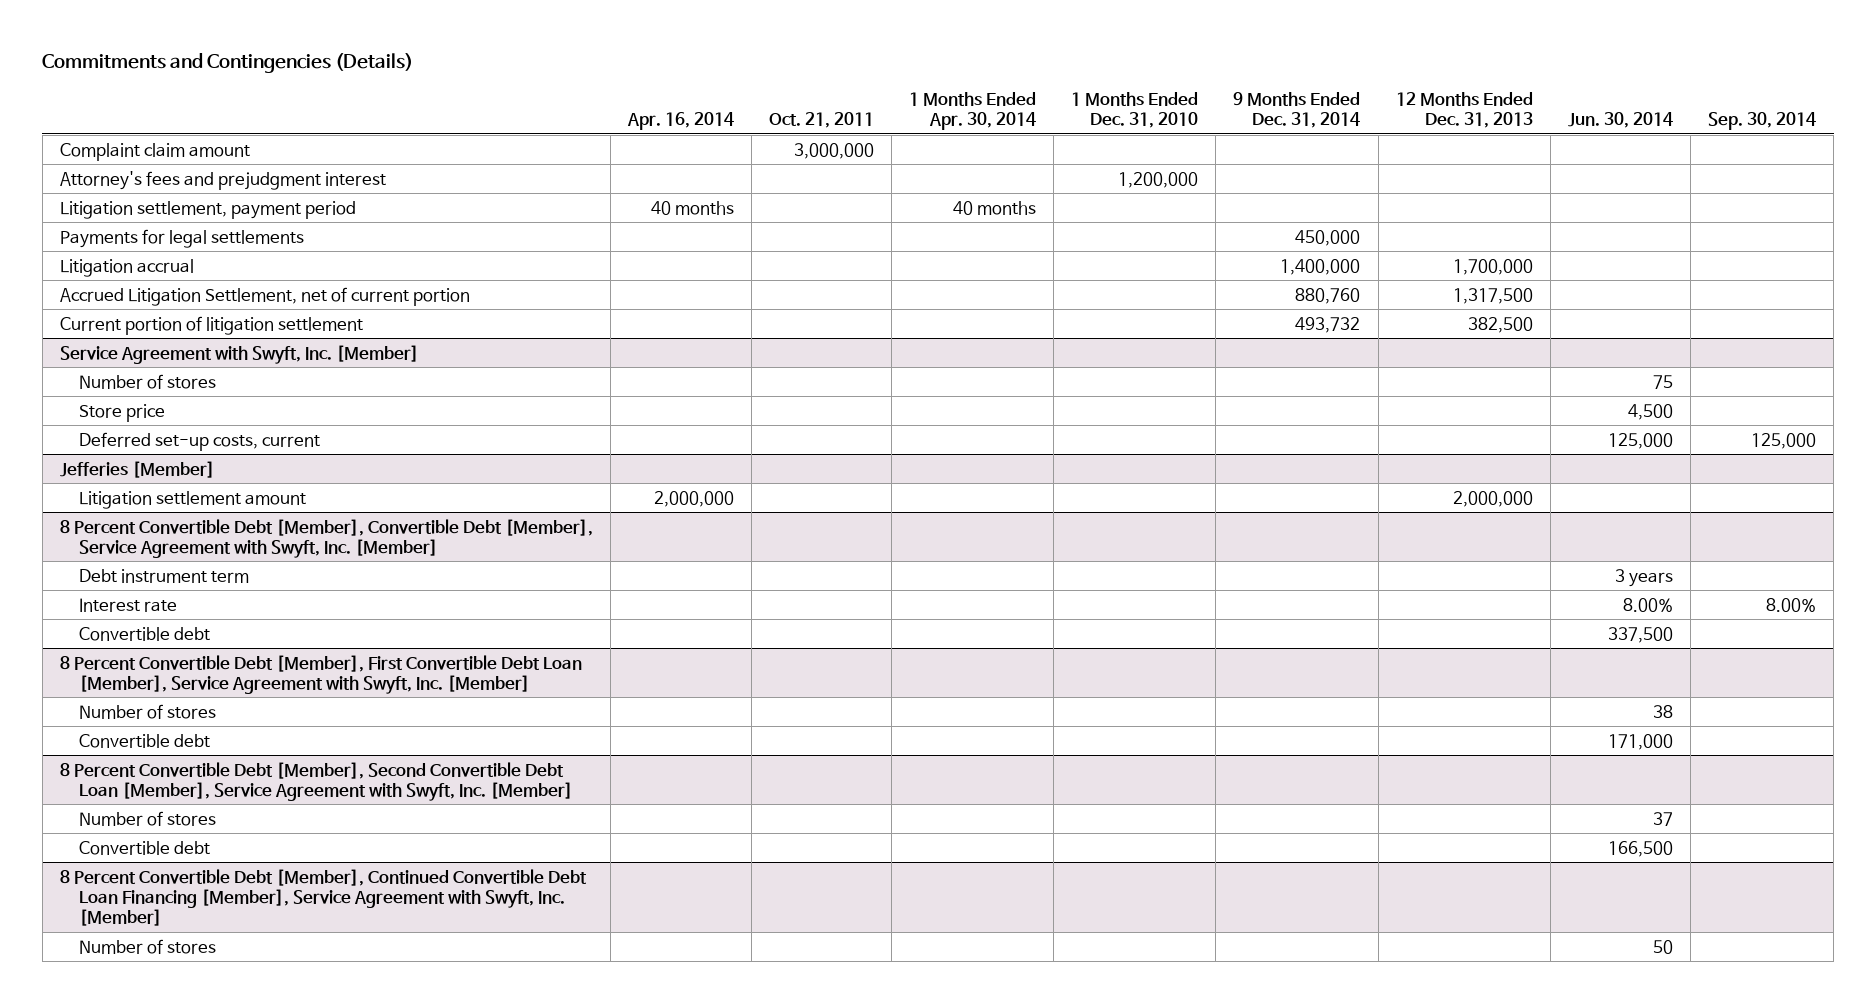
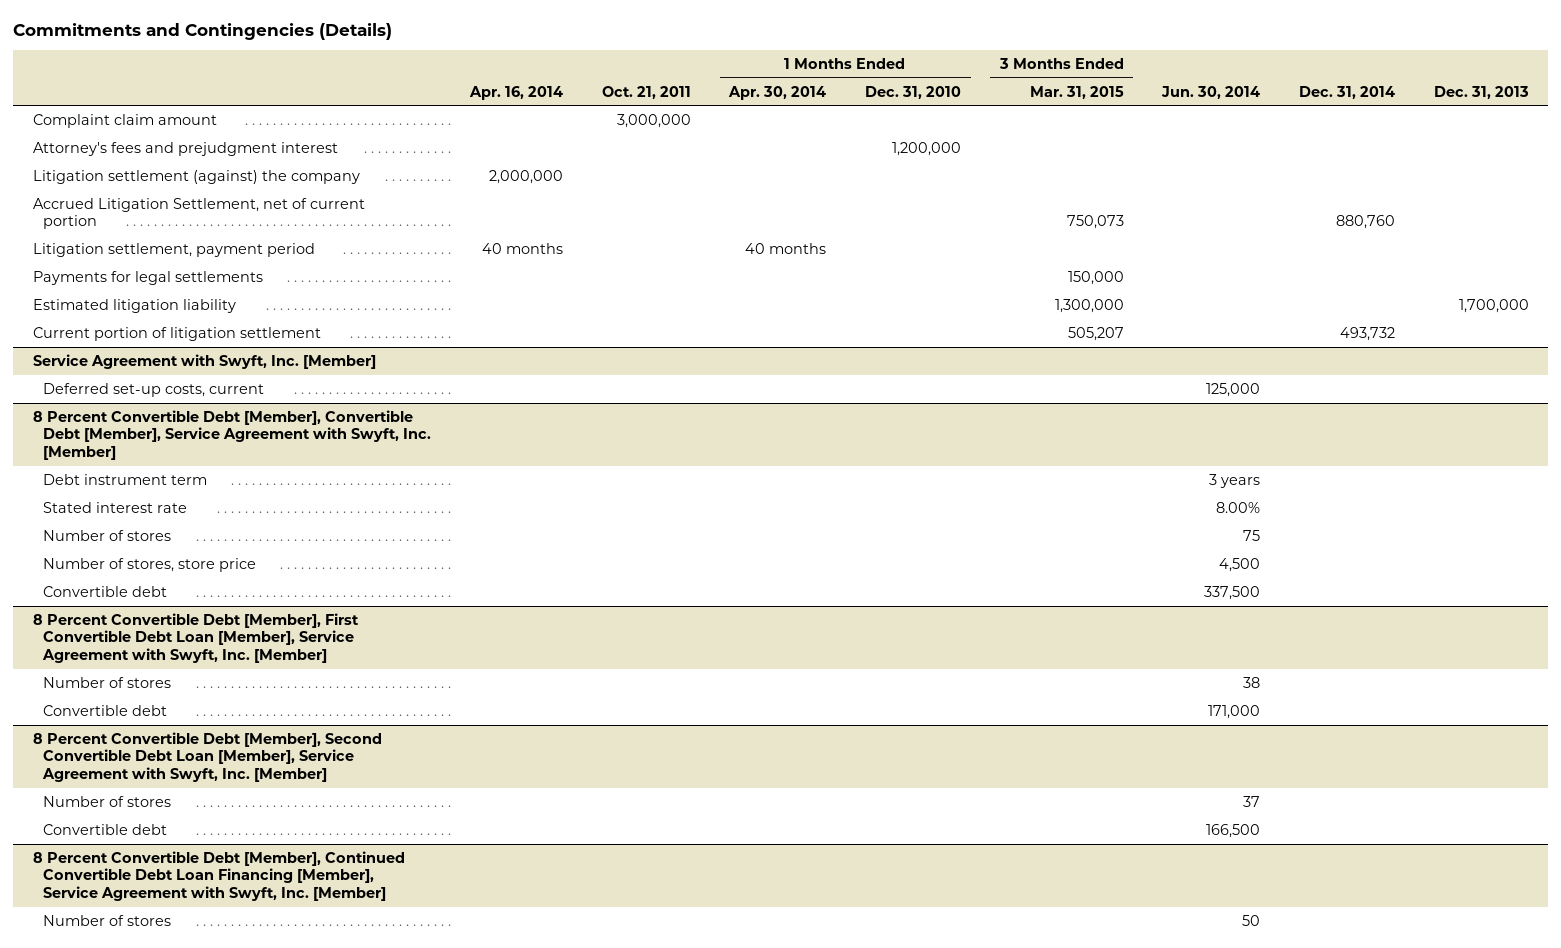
- | Apr. 16, 2014 | Oct. 21, 2011 | 1 Months Ended Apr. 30, 2014 | 1 Months Ended Dec. 31, 2010 | 9 Months Ended Dec. 31, 2014 | 12 Months Ended Dec. 31, 2013 | Jun. 30, 2014 | Sep. 30, 2014
+ | Apr. 16, 2014 | Oct. 21, 2011 | 1 Months Ended Apr. 30, 2014 | 1 Months Ended Dec. 31, 2010 | 3 Months Ended Mar. 31, 2015 | Jun. 30, 2014 | Dec. 31, 2014 | Dec. 31, 2013
+ Litigation settlement (against) the company | 2,000,000 | | | | | | |
moved up: Accrued Litigation Settlement, net of current portion | | | | | 750,073 | | 880,760 |
- Litigation accrual | | | | | 1,400,000 | 1,700,000 | |
+ Estimated litigation liability | | | | | 1,300,000 | | | 1,700,000
@ Service Agreement with Swyft, Inc. [Member]
- Number of stores | | | | | | | 75 |
- Store price | | | | | | | 4,500 |
- Jefferies [Member]
- Litigation settlement amount | 2,000,000 | | | | | 2,000,000 | |
@ 8 Percent Convertible Debt [Member], Convertible Debt [Member], Service Agreement with Swyft, Inc. [Member]
- Interest rate | | | | | | | 8.00% | 8.00%
+ Stated interest rate | | | | | | 8.00% | |
+ Number of stores | | | | | | 75 | |
+ Number of stores, store price | | | | | | 4,500 | |

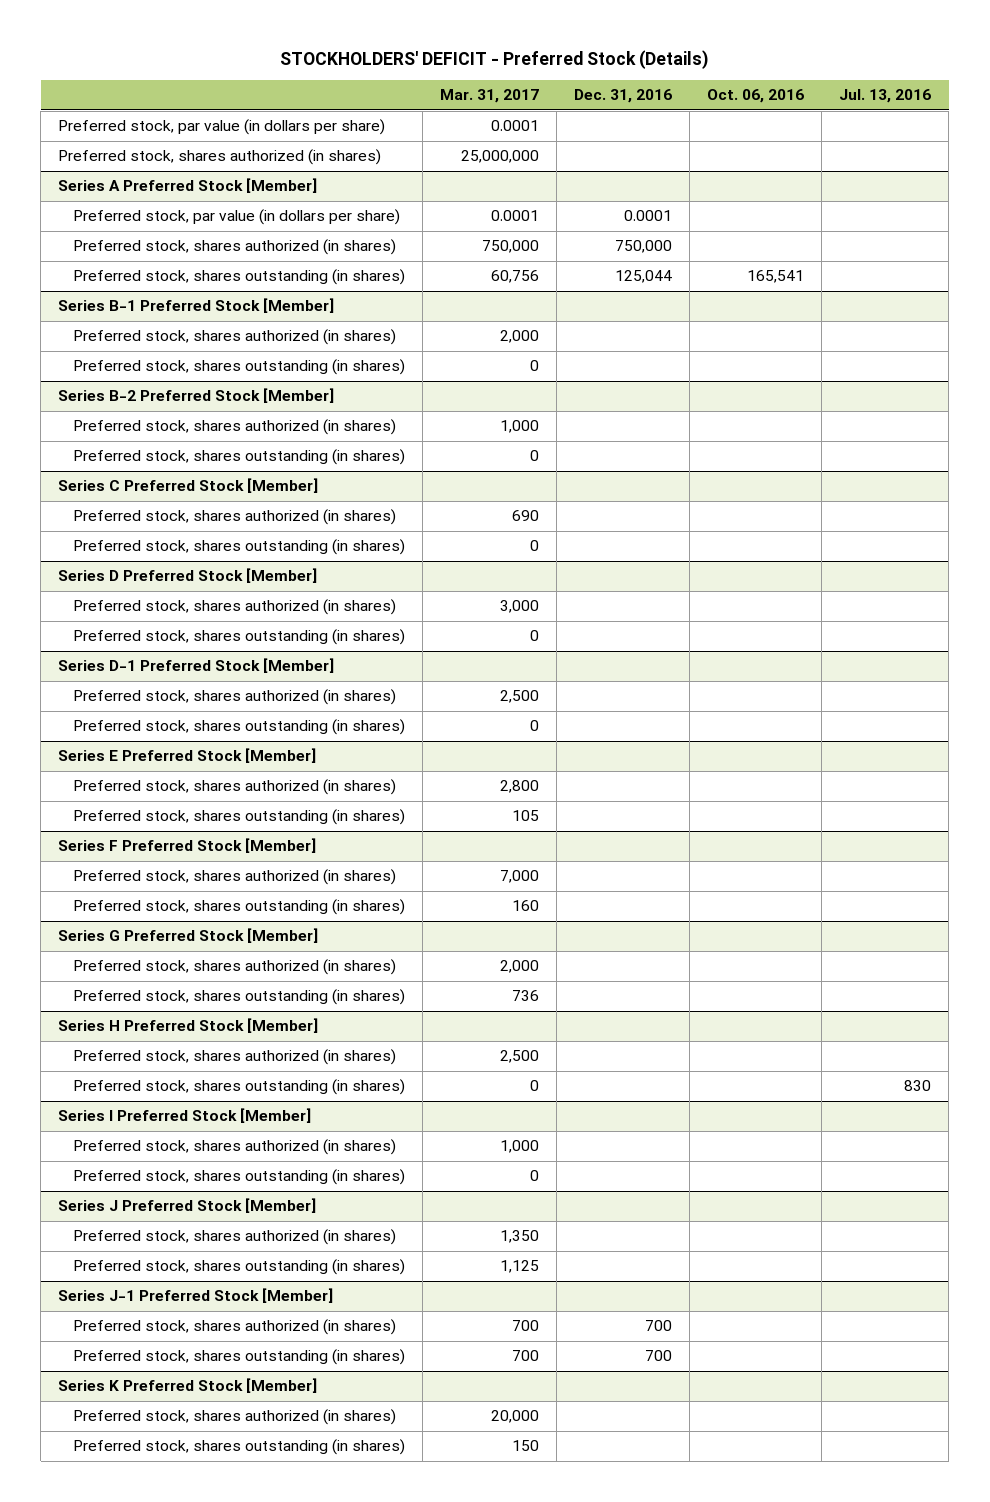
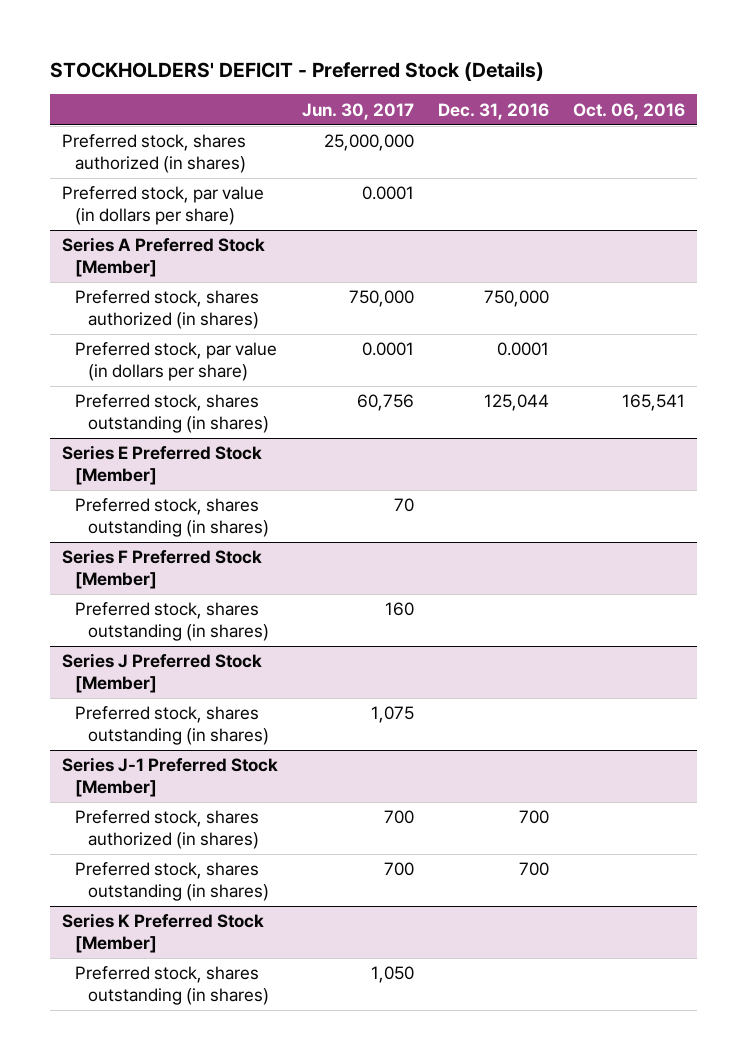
- | Mar. 31, 2017 | Dec. 31, 2016 | Oct. 06, 2016 | Jul. 13, 2016
+ | Jun. 30, 2017 | Dec. 31, 2016 | Oct. 06, 2016
moved down: Preferred stock, par value (in dollars per share) | 0.0001 | |
@ Series A Preferred Stock [Member]
moved down: Preferred stock, par value (in dollars per share) | 0.0001 | 0.0001 |
- Series B-1 Preferred Stock [Member]
- Preferred stock, shares authorized (in shares) | 2,000 | | |
- Preferred stock, shares outstanding (in shares) | 0 | | |
- Series B-2 Preferred Stock [Member]
- Preferred stock, shares authorized (in shares) | 1,000 | | |
- Preferred stock, shares outstanding (in shares) | 0 | | |
- Series C Preferred Stock [Member]
- Preferred stock, shares authorized (in shares) | 690 | | |
- Preferred stock, shares outstanding (in shares) | 0 | | |
- Series D Preferred Stock [Member]
- Preferred stock, shares authorized (in shares) | 3,000 | | |
- Preferred stock, shares outstanding (in shares) | 0 | | |
- Series D-1 Preferred Stock [Member]
- Preferred stock, shares authorized (in shares) | 2,500 | | |
- Preferred stock, shares outstanding (in shares) | 0 | | |
@ Series E Preferred Stock [Member]
- Preferred stock, shares authorized (in shares) | 2,800 | | |
@ Series F Preferred Stock [Member]
- Preferred stock, shares authorized (in shares) | 7,000 | | |
- Series G Preferred Stock [Member]
- Preferred stock, shares authorized (in shares) | 2,000 | | |
- Preferred stock, shares outstanding (in shares) | 736 | | |
- Series H Preferred Stock [Member]
- Preferred stock, shares authorized (in shares) | 2,500 | | |
- Preferred stock, shares outstanding (in shares) | 0 | | | 830
- Series I Preferred Stock [Member]
- Preferred stock, shares authorized (in shares) | 1,000 | | |
- Preferred stock, shares outstanding (in shares) | 0 | | |
@ Series J Preferred Stock [Member]
- Preferred stock, shares authorized (in shares) | 1,350 | | |
@ Series K Preferred Stock [Member]
- Preferred stock, shares authorized (in shares) | 20,000 | | |

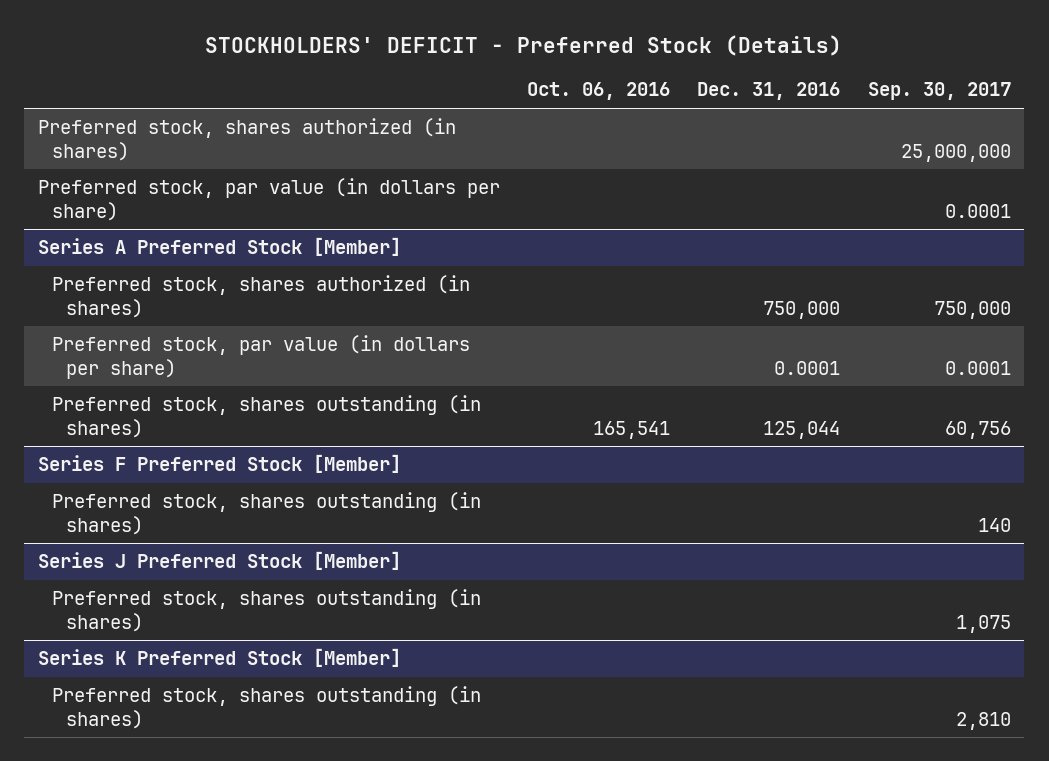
- | Jun. 30, 2017 | Dec. 31, 2016 | Oct. 06, 2016
+ | Oct. 06, 2016 | Dec. 31, 2016 | Sep. 30, 2017
- Series E Preferred Stock [Member]
- Preferred stock, shares outstanding (in shares) | 70 | |
- Series J-1 Preferred Stock [Member]
- Preferred stock, shares authorized (in shares) | 700 | 700 |
- Preferred stock, shares outstanding (in shares) | 700 | 700 |

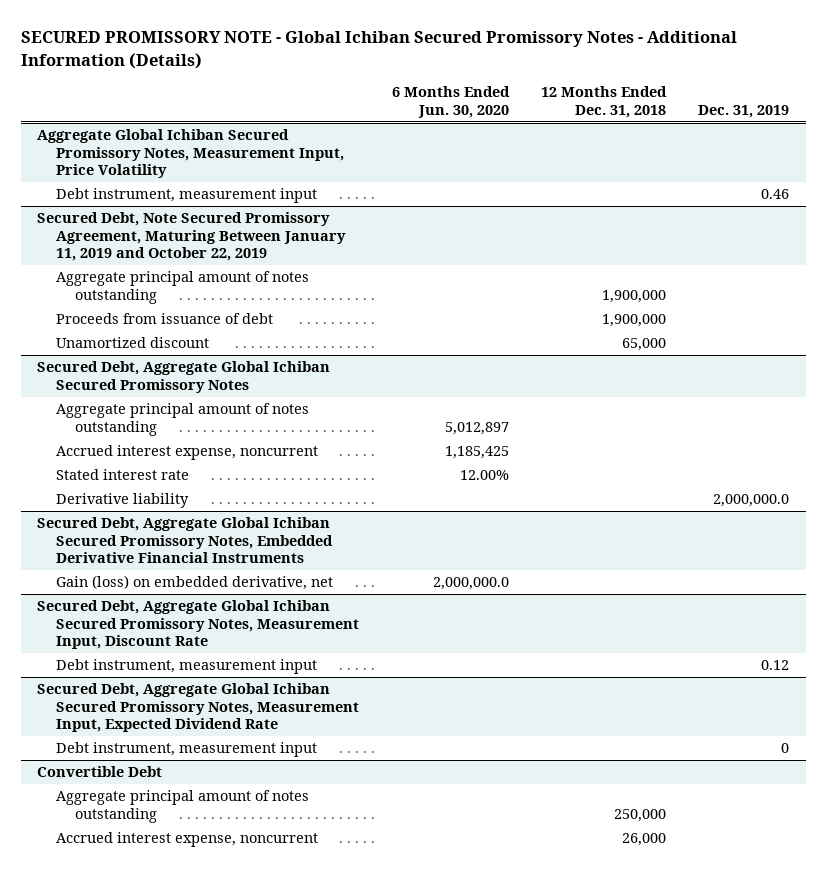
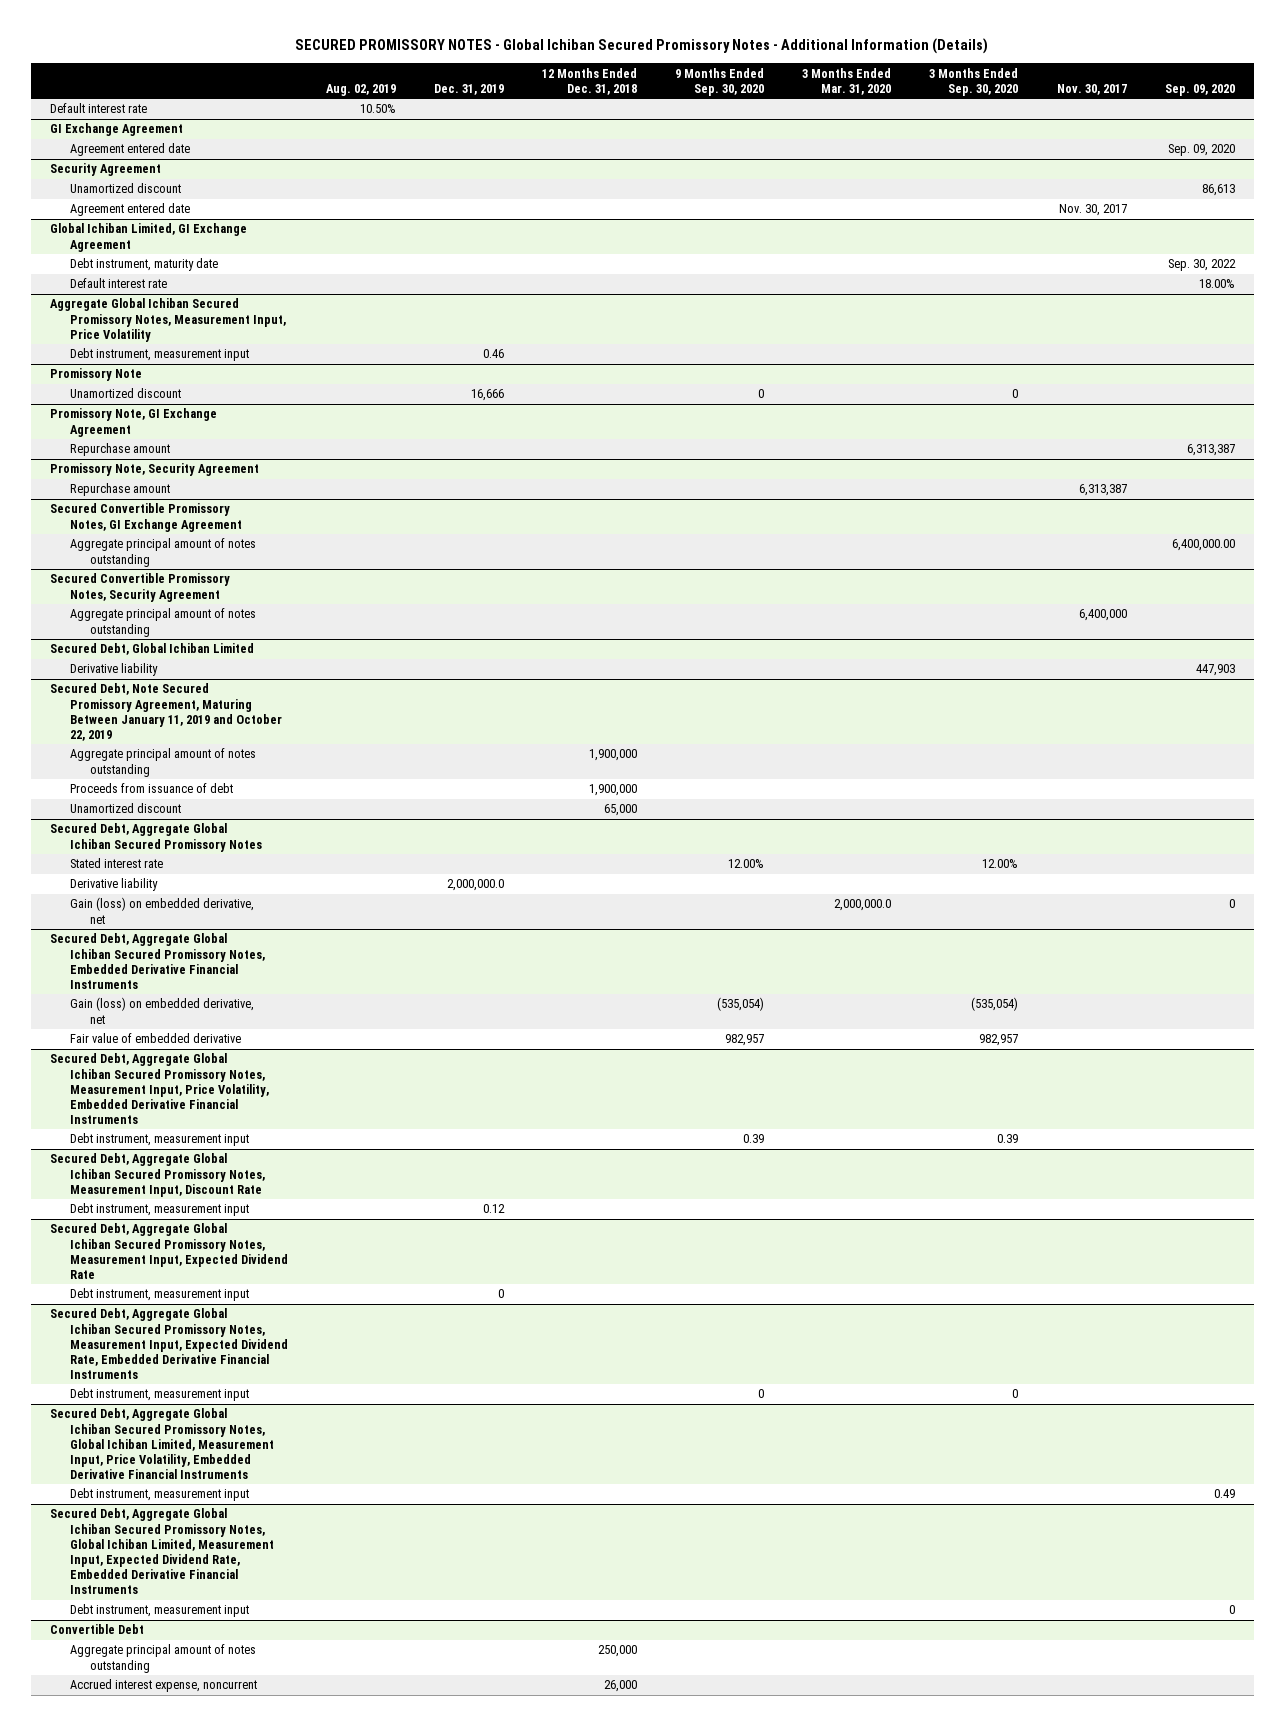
- SECURED PROMISSORY NOTE - Global Ichiban Secured Promissory Notes - Additional Information (Details)
+ SECURED PROMISSORY NOTES - Global Ichiban Secured Promissory Notes - Additional Information (Details)
- | 6 Months Ended Jun. 30, 2020 | 12 Months Ended Dec. 31, 2018 | Dec. 31, 2019
+ | Aug. 02, 2019 | Dec. 31, 2019 | 12 Months Ended Dec. 31, 2018 | 9 Months Ended Sep. 30, 2020 | 3 Months Ended Mar. 31, 2020 | 3 Months Ended Sep. 30, 2020 | Nov. 30, 2017 | Sep. 09, 2020
+ Default interest rate | 10.50% | | | | | | |
+ GI Exchange Agreement
+ Agreement entered date | | | | | | | | Sep. 09, 2020
+ Security Agreement
+ Unamortized discount | | | | | | | | 86,613
+ Agreement entered date | | | | | | | Nov. 30, 2017 |
+ Global Ichiban Limited, GI Exchange Agreement
+ Debt instrument, maturity date | | | | | | | | Sep. 30, 2022
+ Default interest rate | | | | | | | | 18.00%
+ Promissory Note
+ Unamortized discount | | 16,666 | | 0 | | 0 | |
+ Promissory Note, GI Exchange Agreement
+ Repurchase amount | | | | | | | | 6,313,387
+ Promissory Note, Security Agreement
+ Repurchase amount | | | | | | | 6,313,387 |
+ Secured Convertible Promissory Notes, GI Exchange Agreement
+ Aggregate principal amount of notes outstanding | | | | | | | | 6,400,000.00
+ Secured Convertible Promissory Notes, Security Agreement
+ Aggregate principal amount of notes outstanding | | | | | | | 6,400,000 |
+ Secured Debt, Global Ichiban Limited
+ Derivative liability | | | | | | | | 447,903
@ Secured Debt, Aggregate Global Ichiban Secured Promissory Notes
- Aggregate principal amount of notes outstanding | 5,012,897 | |
- Accrued interest expense, noncurrent | 1,185,425 | |
+ Gain (loss) on embedded derivative, net | | | | | 2,000,000.0 | | | 0
@ Secured Debt, Aggregate Global Ichiban Secured Promissory Notes, Embedded Derivative Financial Instruments
+ Fair value of embedded derivative | | | | 982,957 | | 982,957 | |
+ Secured Debt, Aggregate Global Ichiban Secured Promissory Notes, Measurement Input, Price Volatility, Embedded Derivative Financial Instruments
+ Debt instrument, measurement input | | | | 0.39 | | 0.39 | |
+ Secured Debt, Aggregate Global Ichiban Secured Promissory Notes, Measurement Input, Expected Dividend Rate, Embedded Derivative Financial Instruments
+ Debt instrument, measurement input | | | | 0 | | 0 | |
+ Secured Debt, Aggregate Global Ichiban Secured Promissory Notes, Global Ichiban Limited, Measurement Input, Price Volatility, Embedded Derivative Financial Instruments
+ Debt instrument, measurement input | | | | | | | | 0.49
+ Secured Debt, Aggregate Global Ichiban Secured Promissory Notes, Global Ichiban Limited, Measurement Input, Expected Dividend Rate, Embedded Derivative Financial Instruments
+ Debt instrument, measurement input | | | | | | | | 0

